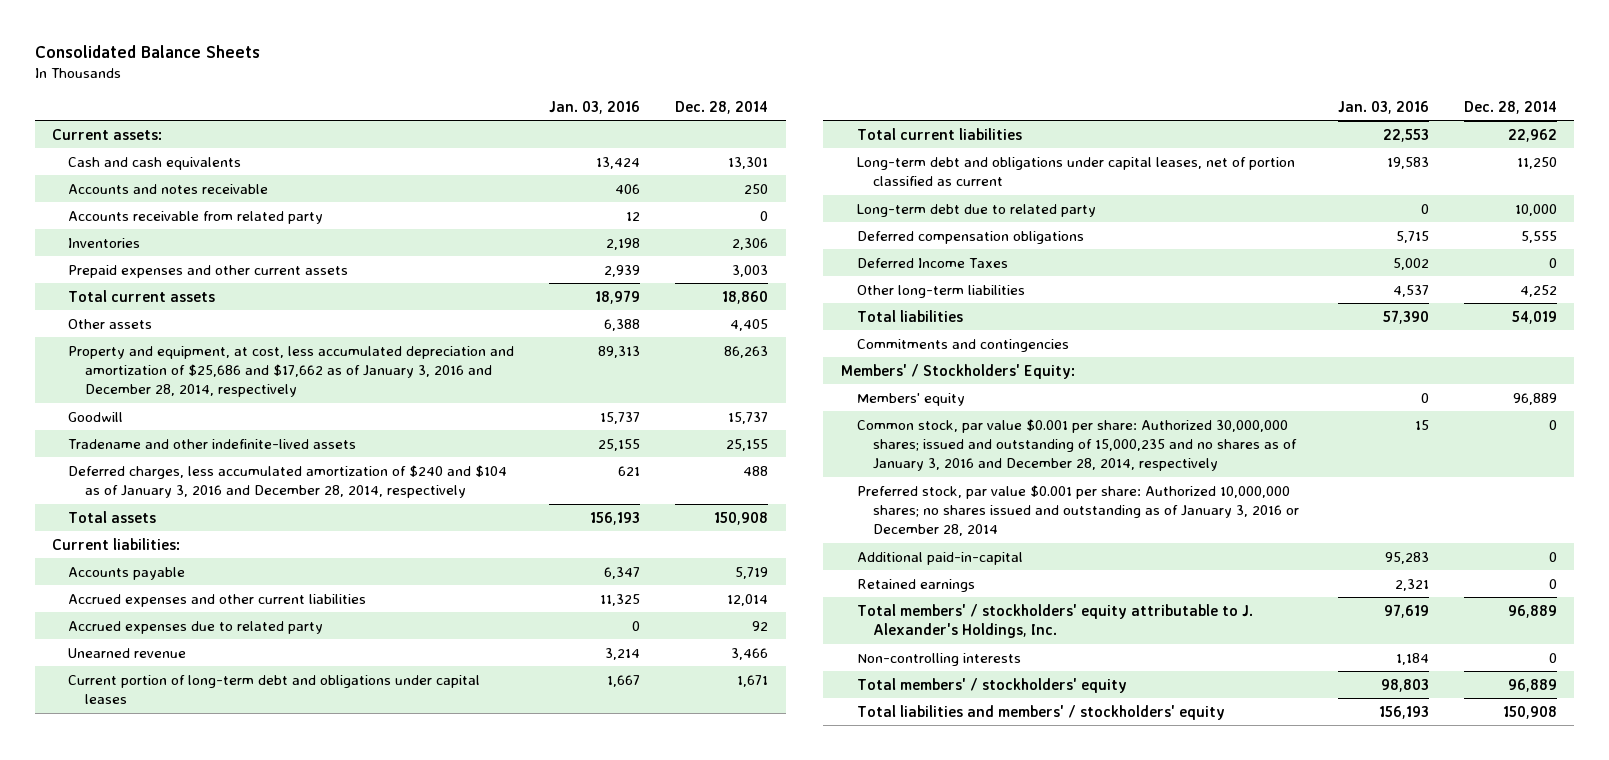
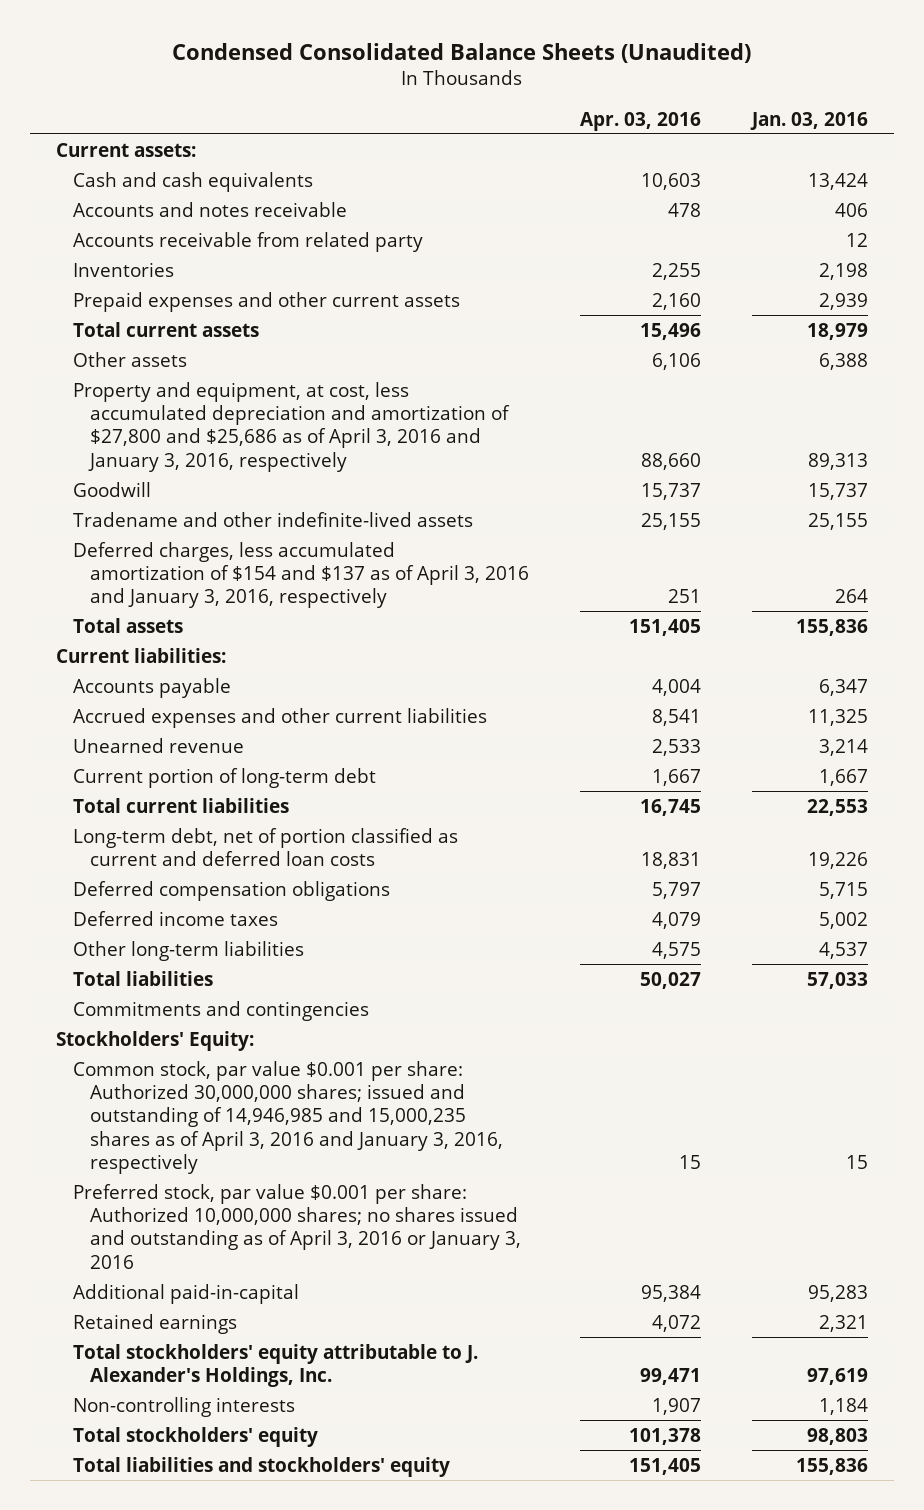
- Consolidated Balance Sheets
+ Condensed Consolidated Balance Sheets (Unaudited)
- | Jan. 03, 2016 | Dec. 28, 2014
+ | Apr. 03, 2016 | Jan. 03, 2016
- Property and equipment, at cost, less accumulated depreciation and amortization of $25,686 and $17,662 as of January 3, 2016 and December 28, 2014, respectively | 89,313 | 86,263
+ Property and equipment, at cost, less accumulated depreciation and amortization of $27,800 and $25,686 as of April 3, 2016 and January 3, 2016, respectively | 88,660 | 89,313
- Deferred charges, less accumulated amortization of $240 and $104 as of January 3, 2016 and December 28, 2014, respectively | 621 | 488
- Total assets | 156,193 | 150,908
+ Deferred charges, less accumulated amortization of $154 and $137 as of April 3, 2016 and January 3, 2016, respectively | 251 | 264
+ Total assets | 151,405 | 155,836
- Accrued expenses due to related party | 0 | 92
- Current portion of long-term debt and obligations under capital leases | 1,667 | 1,671
+ Current portion of long-term debt | 1,667 | 1,667
- Long-term debt and obligations under capital leases, net of portion classified as current | 19,583 | 11,250
- Long-term debt due to related party | 0 | 10,000
+ Long-term debt, net of portion classified as current and deferred loan costs | 18,831 | 19,226
- Deferred Income Taxes | 5,002 | 0
+ Deferred income taxes | 4,079 | 5,002
- Total liabilities | 57,390 | 54,019
+ Total liabilities | 50,027 | 57,033
- Members' / Stockholders' Equity:
- Members' equity | 0 | 96,889
- Common stock, par value $0.001 per share: Authorized 30,000,000 shares; issued and outstanding of 15,000,235 and no shares as of January 3, 2016 and December 28, 2014, respectively | 15 | 0
- Preferred stock, par value $0.001 per share: Authorized 10,000,000 shares; no shares issued and outstanding as of January 3, 2016 or December 28, 2014
+ Stockholders' Equity:
+ Common stock, par value $0.001 per share: Authorized 30,000,000 shares; issued and outstanding of 14,946,985 and 15,000,235 shares as of April 3, 2016 and January 3, 2016, respectively | 15 | 15
+ Preferred stock, par value $0.001 per share: Authorized 10,000,000 shares; no shares issued and outstanding as of April 3, 2016 or January 3, 2016
- Total members' / stockholders' equity attributable to J. Alexander's Holdings, Inc. | 97,619 | 96,889
+ Total stockholders' equity attributable to J. Alexander's Holdings, Inc. | 99,471 | 97,619
- Total members' / stockholders' equity | 98,803 | 96,889
- Total liabilities and members' / stockholders' equity | 156,193 | 150,908
+ Total stockholders' equity | 101,378 | 98,803
+ Total liabilities and stockholders' equity | 151,405 | 155,836

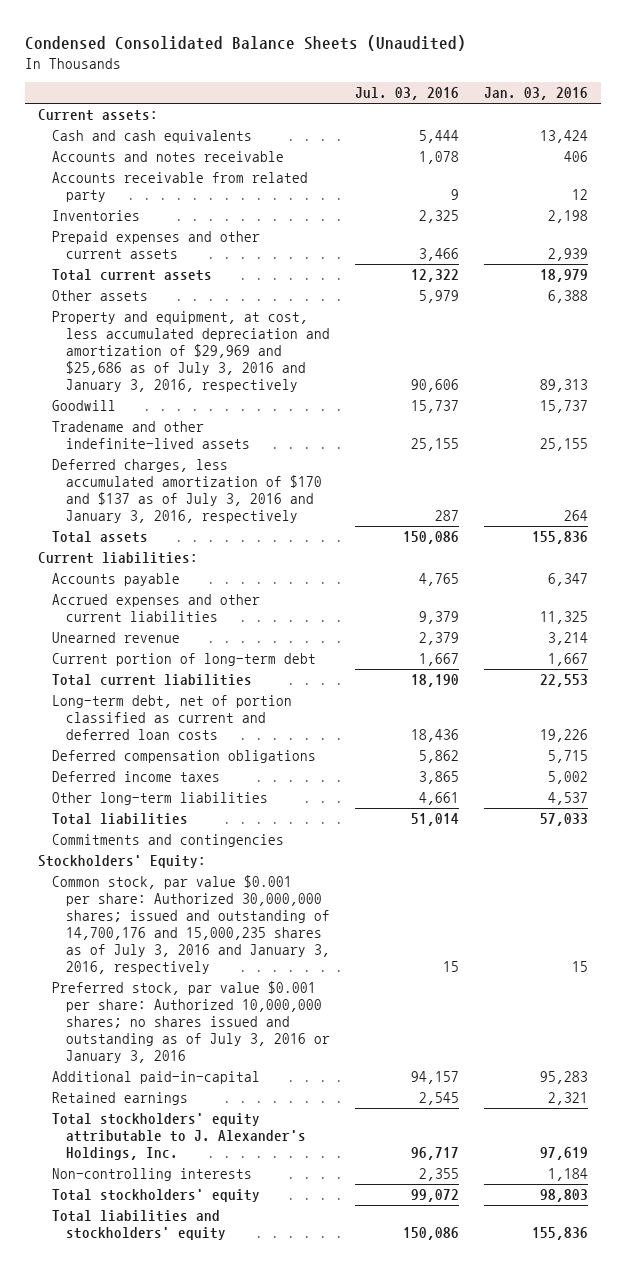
- | Apr. 03, 2016 | Jan. 03, 2016
+ | Jul. 03, 2016 | Jan. 03, 2016
- Property and equipment, at cost, less accumulated depreciation and amortization of $27,800 and $25,686 as of April 3, 2016 and January 3, 2016, respectively | 88,660 | 89,313
+ Property and equipment, at cost, less accumulated depreciation and amortization of $29,969 and $25,686 as of July 3, 2016 and January 3, 2016, respectively | 90,606 | 89,313
- Deferred charges, less accumulated amortization of $154 and $137 as of April 3, 2016 and January 3, 2016, respectively | 251 | 264
+ Deferred charges, less accumulated amortization of $170 and $137 as of July 3, 2016 and January 3, 2016, respectively | 287 | 264
- Common stock, par value $0.001 per share: Authorized 30,000,000 shares; issued and outstanding of 14,946,985 and 15,000,235 shares as of April 3, 2016 and January 3, 2016, respectively | 15 | 15
- Preferred stock, par value $0.001 per share: Authorized 10,000,000 shares; no shares issued and outstanding as of April 3, 2016 or January 3, 2016
+ Common stock, par value $0.001 per share: Authorized 30,000,000 shares; issued and outstanding of 14,700,176 and 15,000,235 shares as of July 3, 2016 and January 3, 2016, respectively | 15 | 15
+ Preferred stock, par value $0.001 per share: Authorized 10,000,000 shares; no shares issued and outstanding as of July 3, 2016 or January 3, 2016

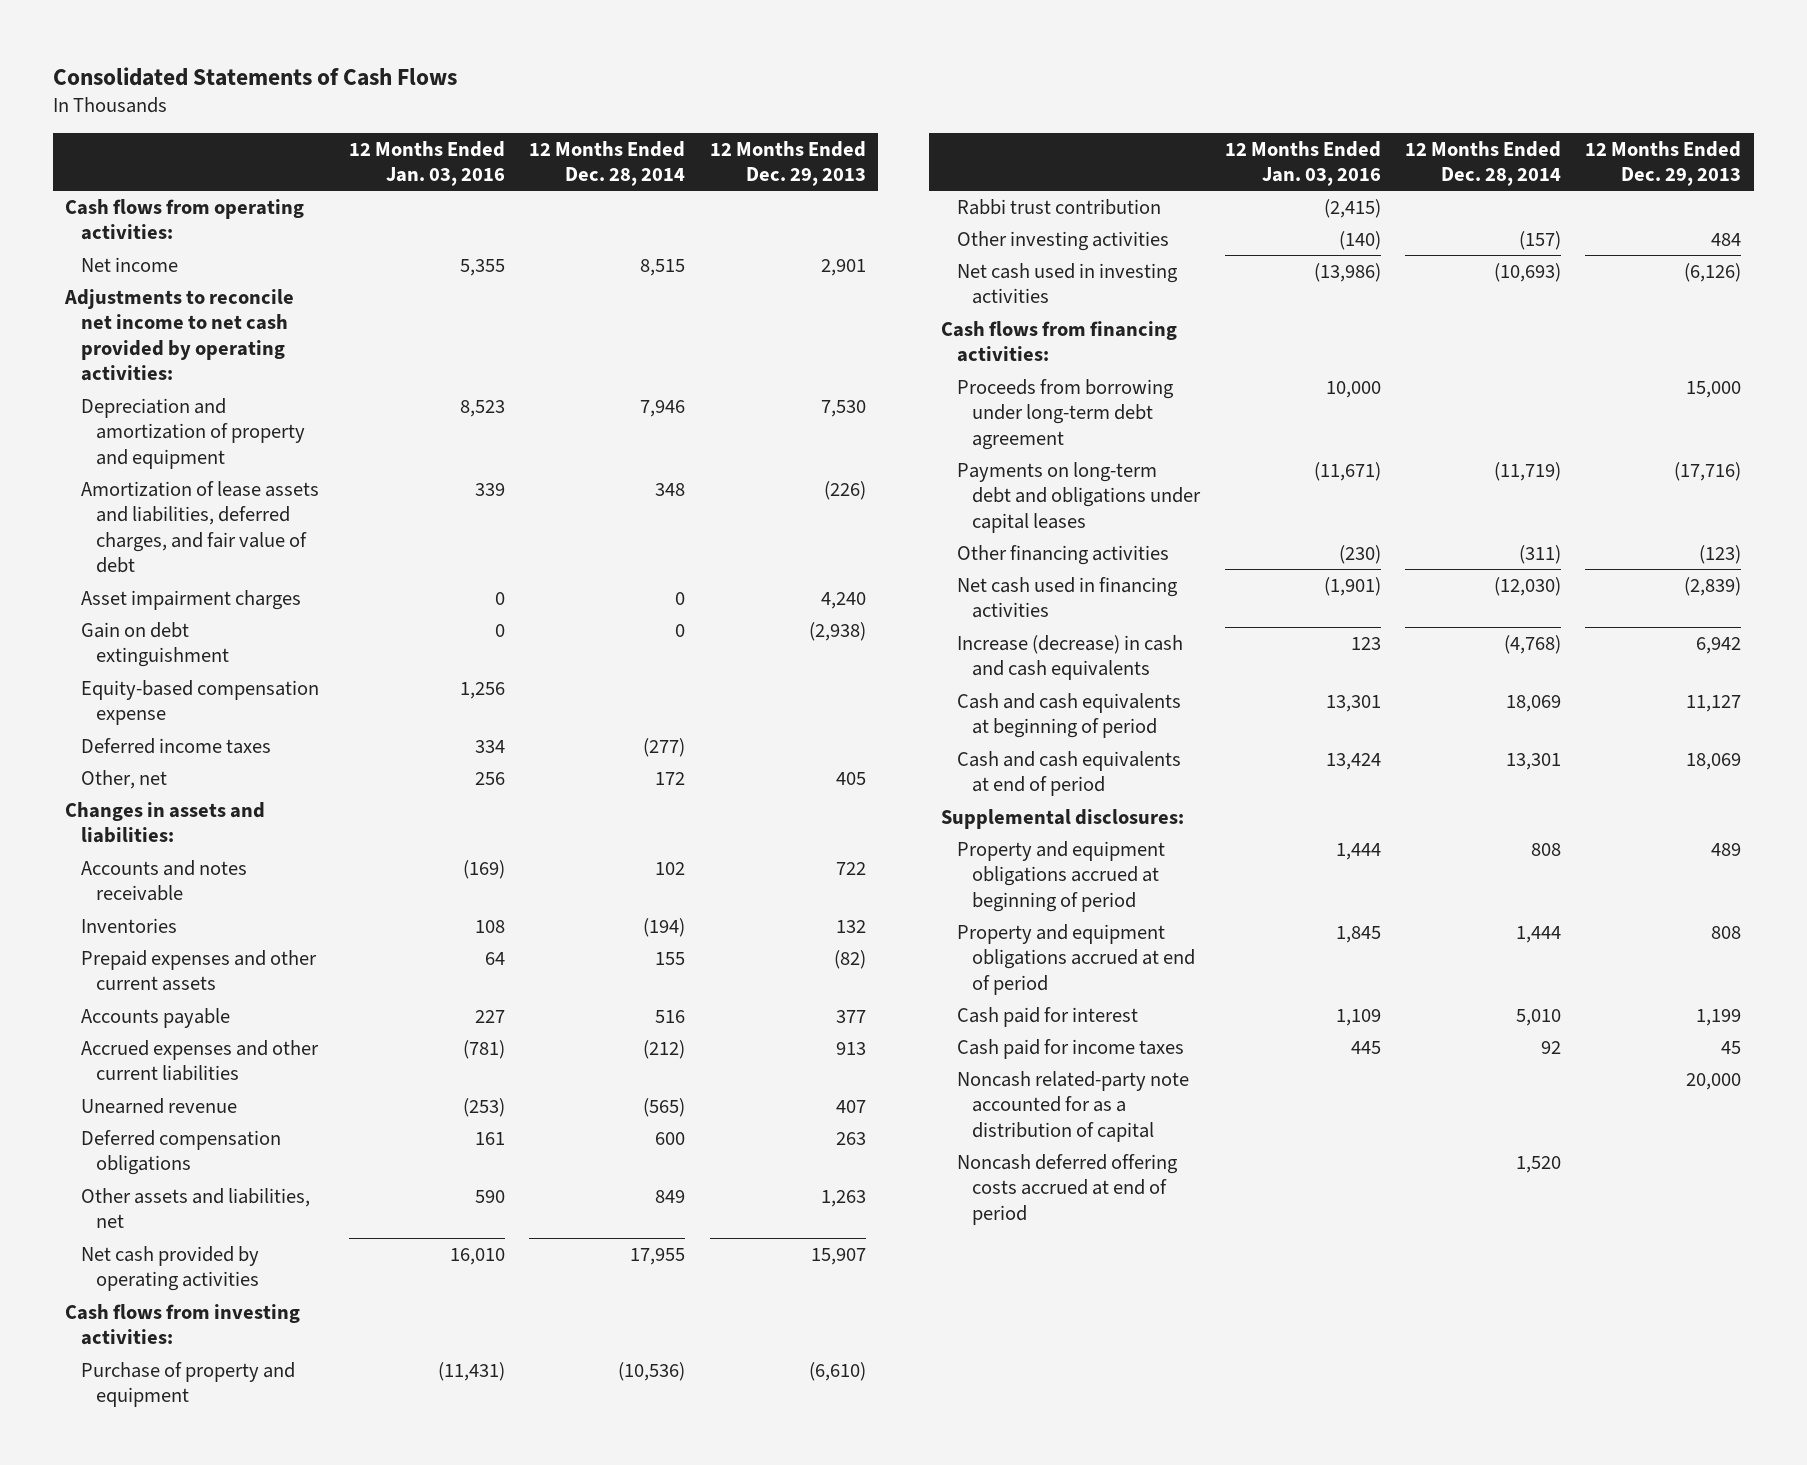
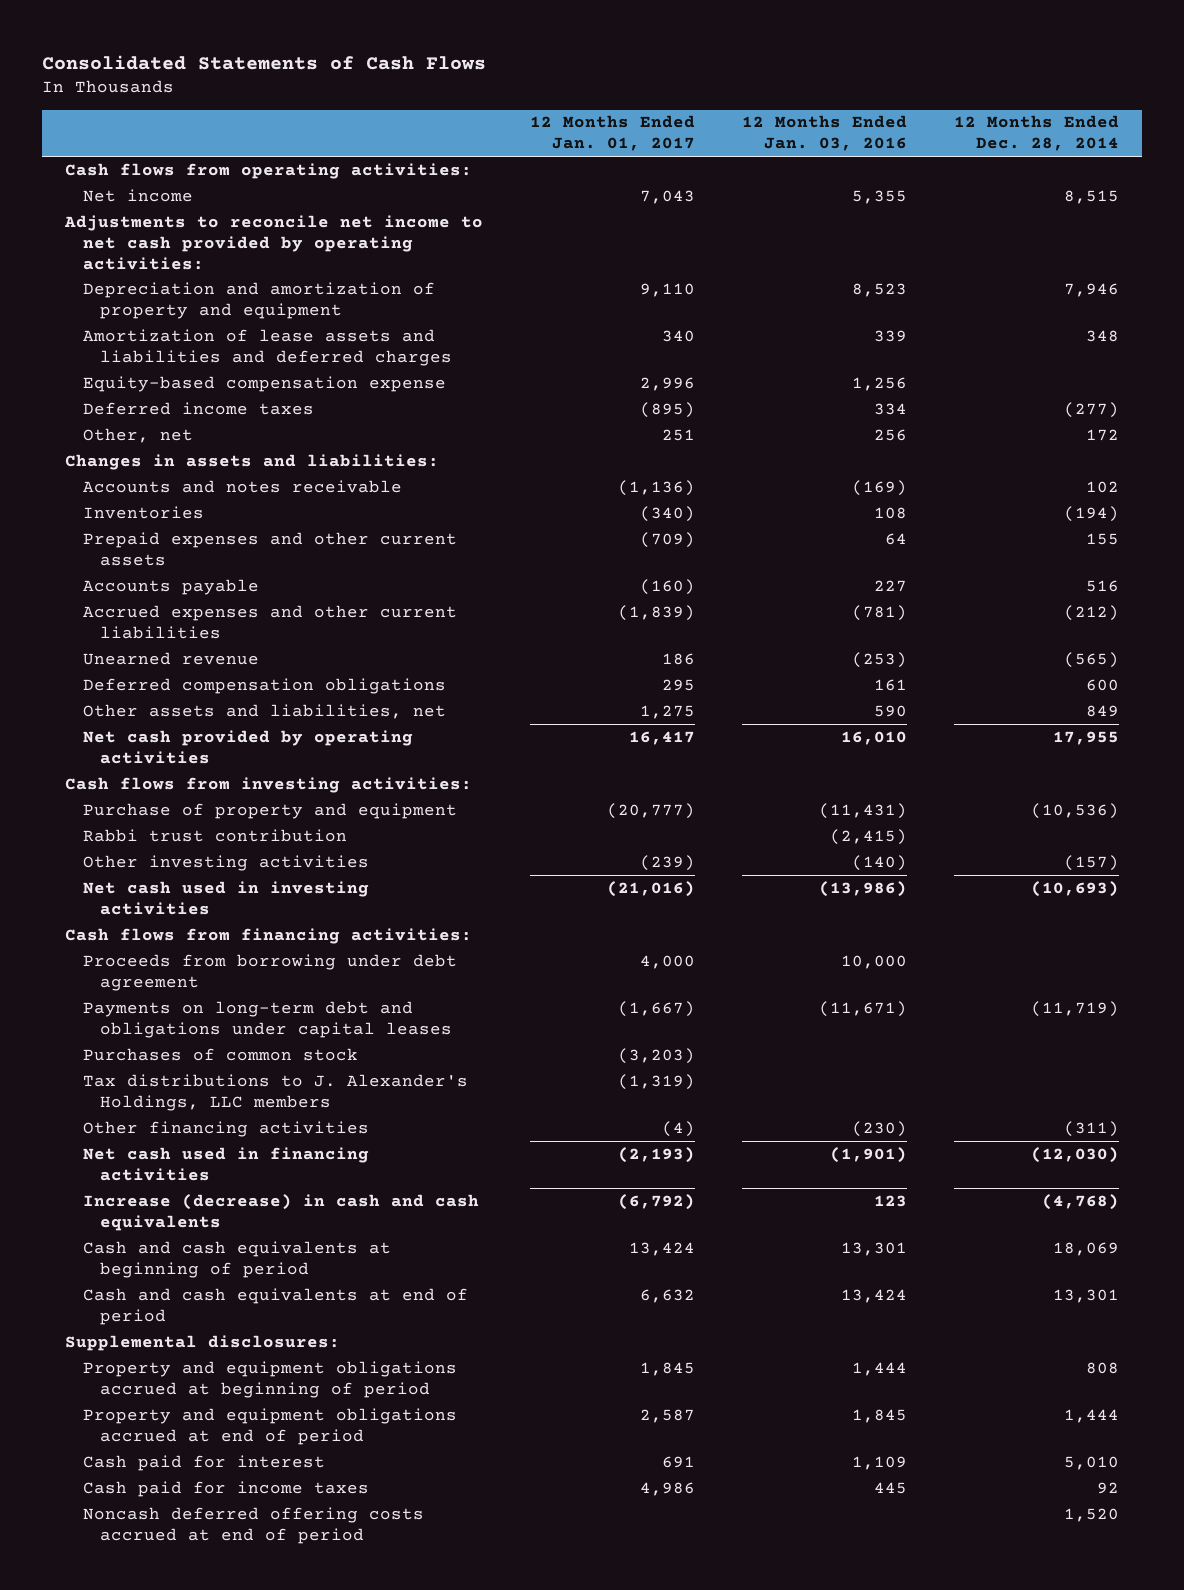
- | 12 Months Ended Jan. 03, 2016 | 12 Months Ended Dec. 28, 2014 | 12 Months Ended Dec. 29, 2013
+ | 12 Months Ended Jan. 01, 2017 | 12 Months Ended Jan. 03, 2016 | 12 Months Ended Dec. 28, 2014
- Amortization of lease assets and liabilities, deferred charges, and fair value of debt | 339 | 348 | (226)
- Asset impairment charges | 0 | 0 | 4,240
- Gain on debt extinguishment | 0 | 0 | (2,938)
+ Amortization of lease assets and liabilities and deferred charges | 340 | 339 | 348
- Proceeds from borrowing under long-term debt agreement | 10,000 | | 15,000
+ Proceeds from borrowing under debt agreement | 4,000 | 10,000 |
+ Purchases of common stock | (3,203) | |
+ Tax distributions to J. Alexander's Holdings, LLC members | (1,319) | |
- Noncash related-party note accounted for as a distribution of capital | | | 20,000

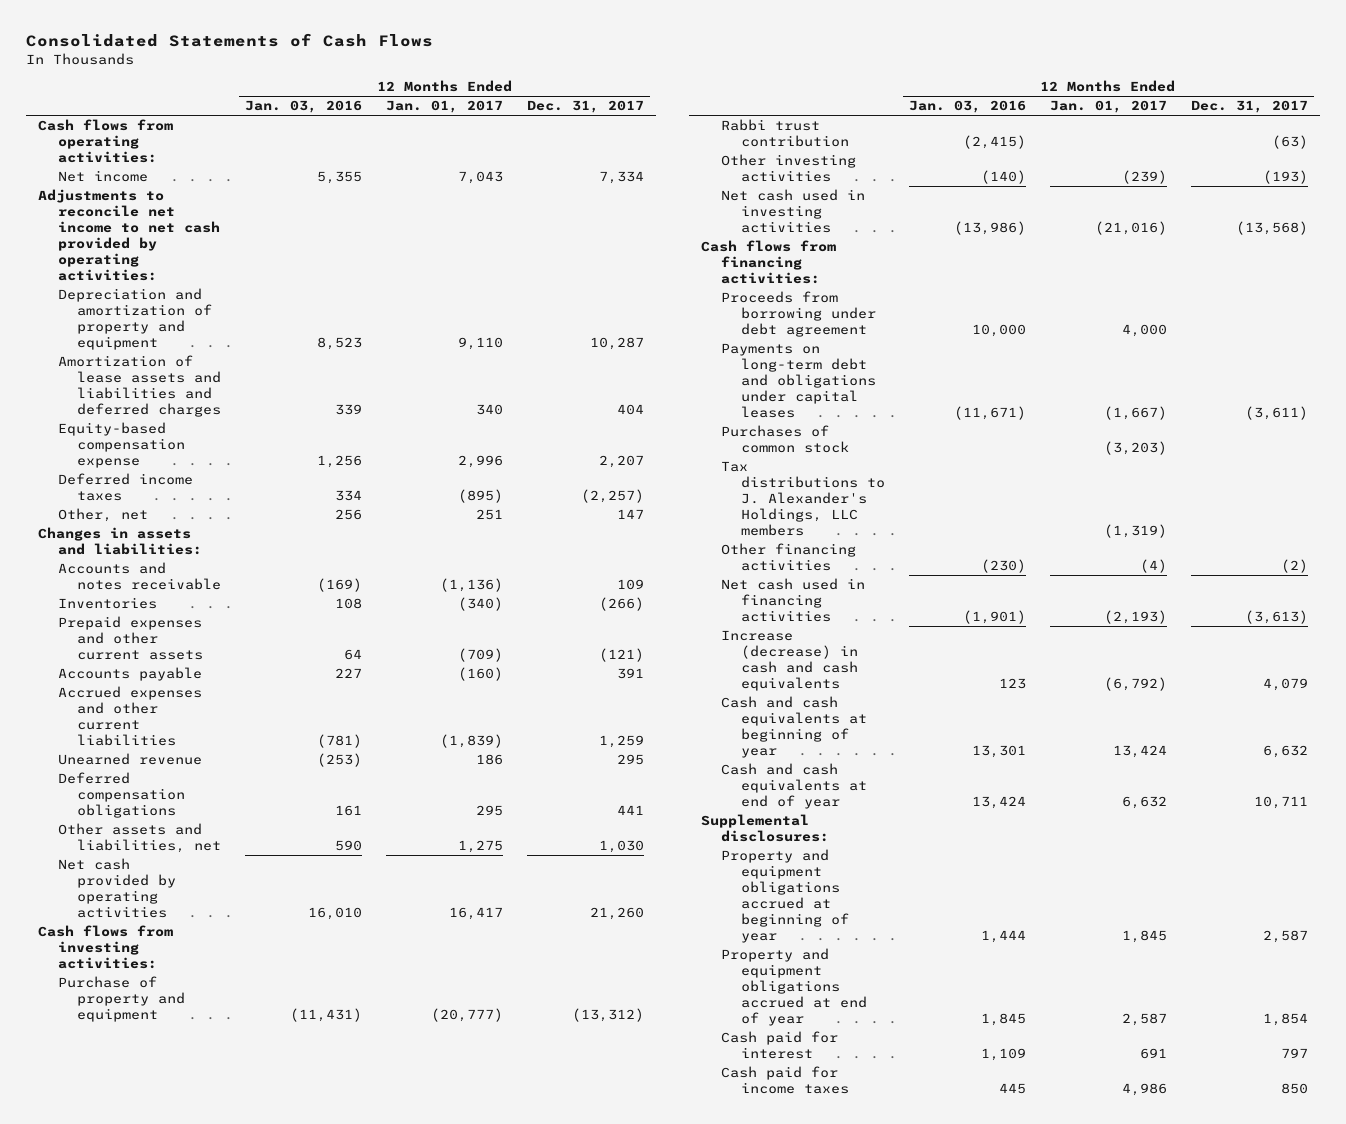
- | 12 Months Ended Jan. 01, 2017 | 12 Months Ended Jan. 03, 2016 | 12 Months Ended Dec. 28, 2014
+ | 12 Months Ended Jan. 03, 2016 | 12 Months Ended Jan. 01, 2017 | 12 Months Ended Dec. 31, 2017
- Cash and cash equivalents at beginning of period | 13,424 | 13,301 | 18,069
- Cash and cash equivalents at end of period | 6,632 | 13,424 | 13,301
+ Cash and cash equivalents at beginning of year | 13,301 | 13,424 | 6,632
+ Cash and cash equivalents at end of year | 13,424 | 6,632 | 10,711
- Property and equipment obligations accrued at beginning of period | 1,845 | 1,444 | 808
- Property and equipment obligations accrued at end of period | 2,587 | 1,845 | 1,444
+ Property and equipment obligations accrued at beginning of year | 1,444 | 1,845 | 2,587
+ Property and equipment obligations accrued at end of year | 1,845 | 2,587 | 1,854
- Noncash deferred offering costs accrued at end of period | | | 1,520

